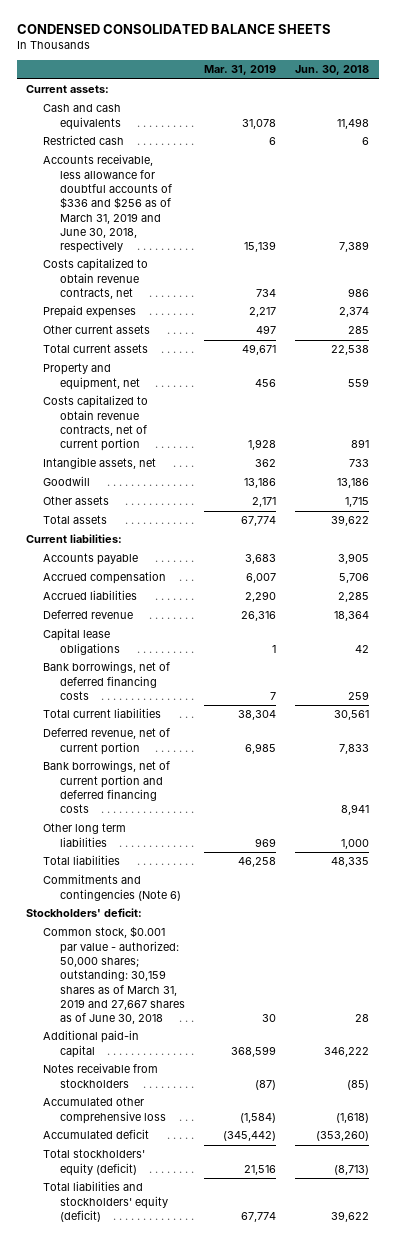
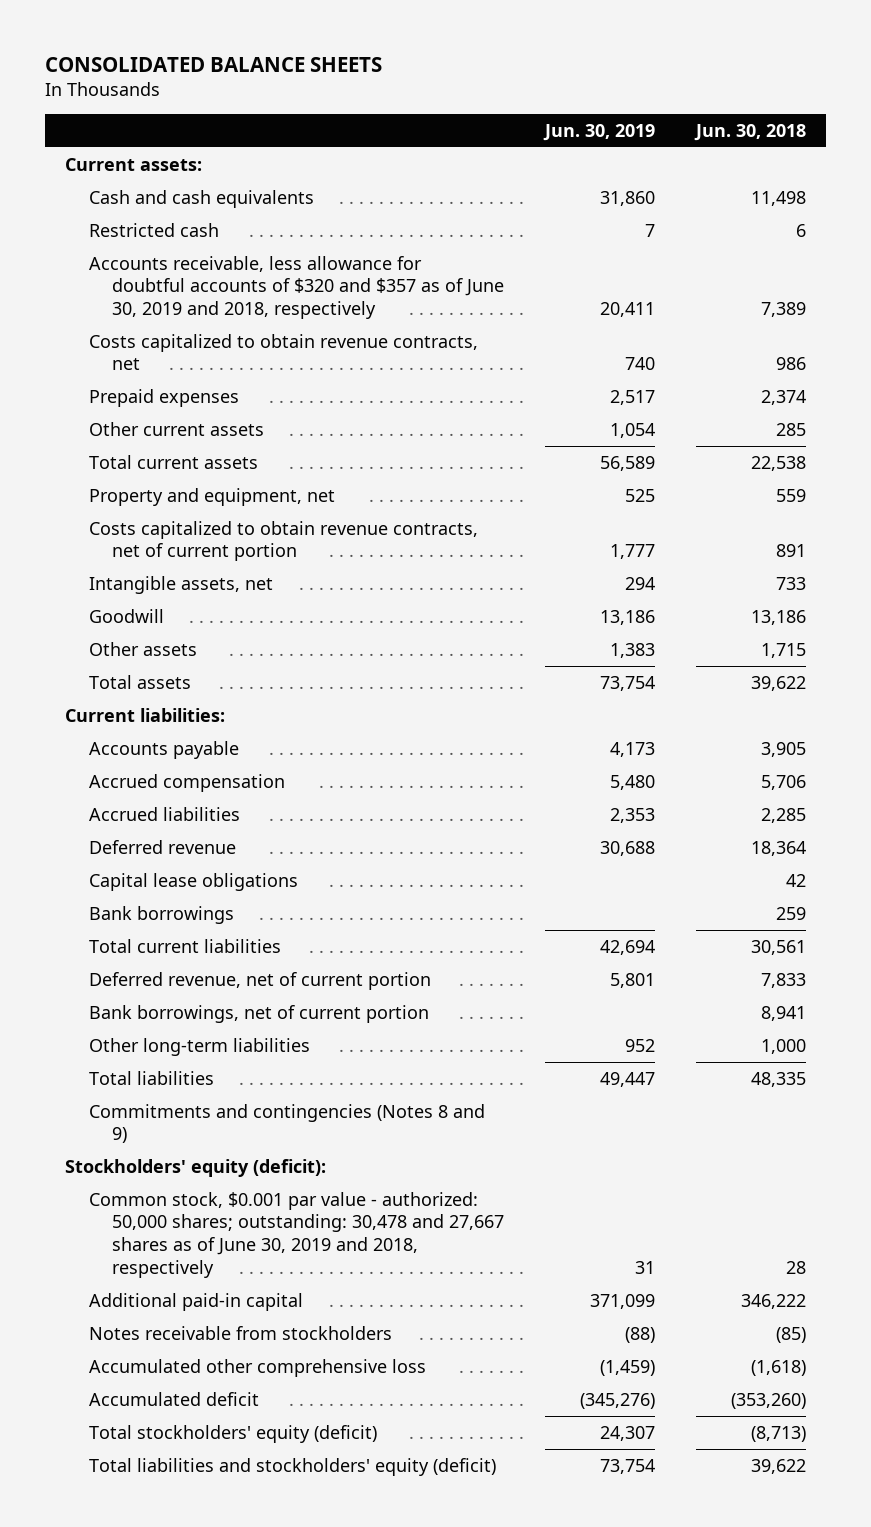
- CONDENSED CONSOLIDATED BALANCE SHEETS
+ CONSOLIDATED BALANCE SHEETS
- | Mar. 31, 2019 | Jun. 30, 2018
+ | Jun. 30, 2019 | Jun. 30, 2018
- Accounts receivable, less allowance for doubtful accounts of $336 and $256 as of March 31, 2019 and June 30, 2018, respectively | 15,139 | 7,389
+ Accounts receivable, less allowance for doubtful accounts of $320 and $357 as of June 30, 2019 and 2018, respectively | 20,411 | 7,389
- Bank borrowings, net of deferred financing costs | 7 | 259
+ Bank borrowings | | 259
- Bank borrowings, net of current portion and deferred financing costs | | 8,941
- Other long term liabilities | 969 | 1,000
+ Bank borrowings, net of current portion | | 8,941
+ Other long-term liabilities | 952 | 1,000
- Commitments and contingencies (Note 6)
- Stockholders' deficit:
- Common stock, $0.001 par value - authorized: 50,000 shares; outstanding: 30,159 shares as of March 31, 2019 and 27,667 shares as of June 30, 2018 | 30 | 28
+ Commitments and contingencies (Notes 8 and 9)
+ Stockholders' equity (deficit):
+ Common stock, $0.001 par value - authorized: 50,000 shares; outstanding: 30,478 and 27,667 shares as of June 30, 2019 and 2018, respectively | 31 | 28

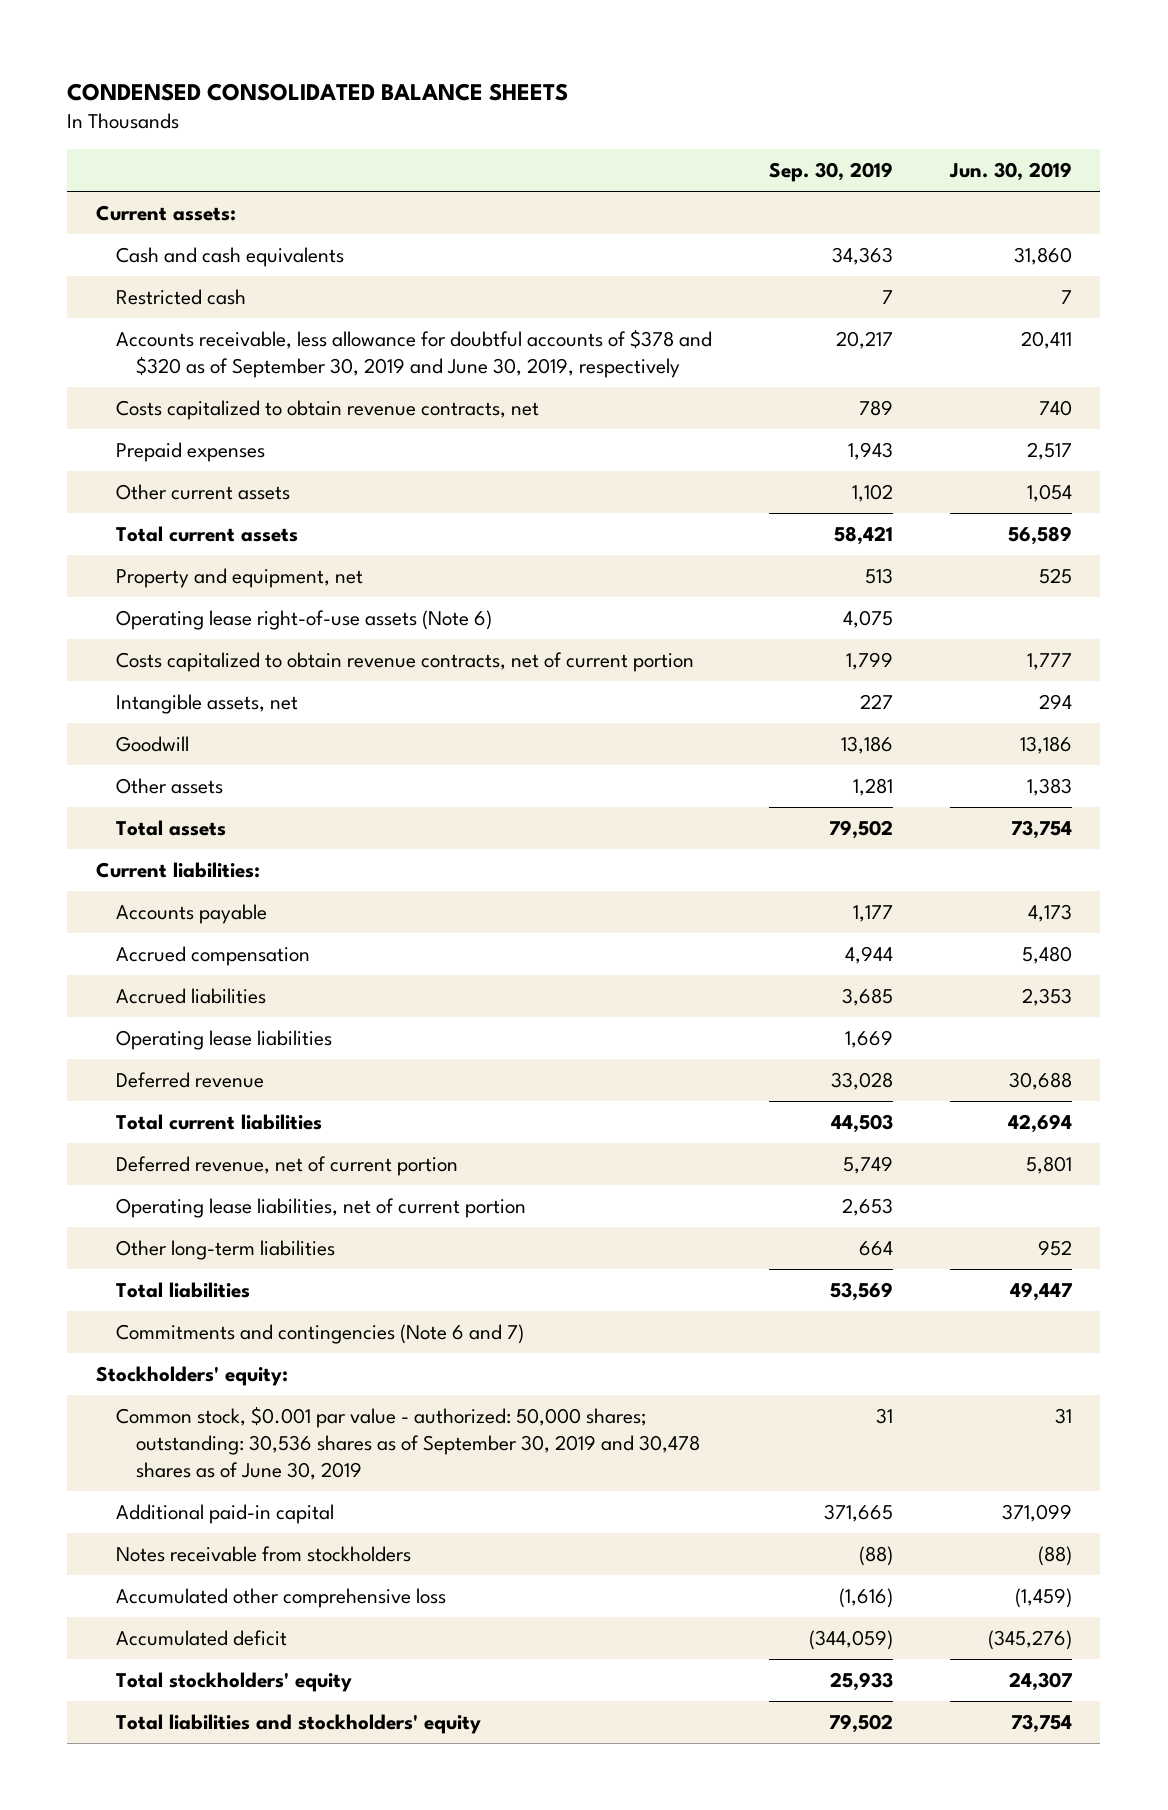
- CONSOLIDATED BALANCE SHEETS
+ CONDENSED CONSOLIDATED BALANCE SHEETS
- | Jun. 30, 2019 | Jun. 30, 2018
+ | Sep. 30, 2019 | Jun. 30, 2019
- Accounts receivable, less allowance for doubtful accounts of $320 and $357 as of June 30, 2019 and 2018, respectively | 20,411 | 7,389
+ Accounts receivable, less allowance for doubtful accounts of $378 and $320 as of September 30, 2019 and June 30, 2019, respectively | 20,217 | 20,411
+ Operating lease right-of-use assets (Note 6) | 4,075 |
+ Operating lease liabilities | 1,669 |
- Capital lease obligations | | 42
- Bank borrowings | | 259
- Bank borrowings, net of current portion | | 8,941
+ Operating lease liabilities, net of current portion | 2,653 |
- Commitments and contingencies (Notes 8 and 9)
- Stockholders' equity (deficit):
- Common stock, $0.001 par value - authorized: 50,000 shares; outstanding: 30,478 and 27,667 shares as of June 30, 2019 and 2018, respectively | 31 | 28
+ Commitments and contingencies (Note 6 and 7)
+ Stockholders' equity:
+ Common stock, $0.001 par value - authorized: 50,000 shares; outstanding: 30,536 shares as of September 30, 2019 and 30,478 shares as of June 30, 2019 | 31 | 31
- Total stockholders' equity (deficit) | 24,307 | (8,713)
- Total liabilities and stockholders' equity (deficit) | 73,754 | 39,622
+ Total stockholders' equity | 25,933 | 24,307
+ Total liabilities and stockholders' equity | 79,502 | 73,754

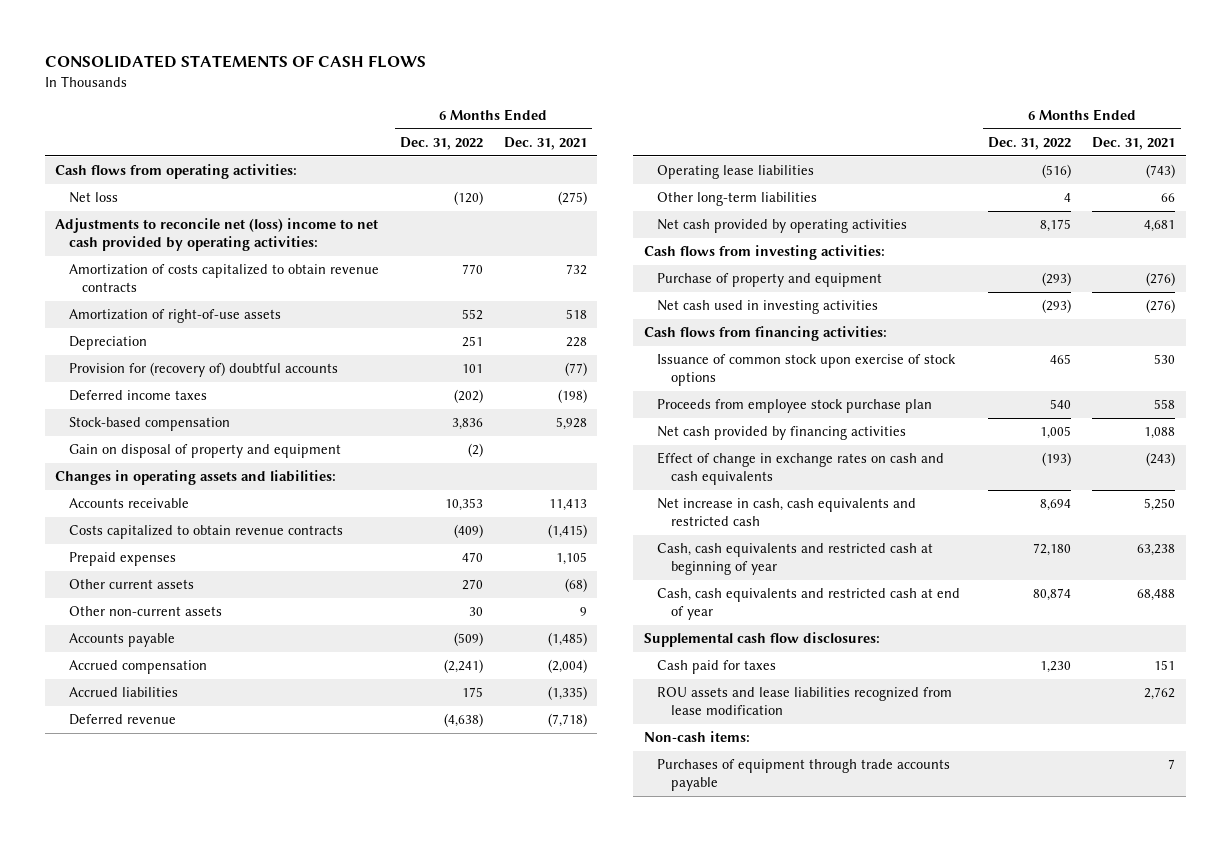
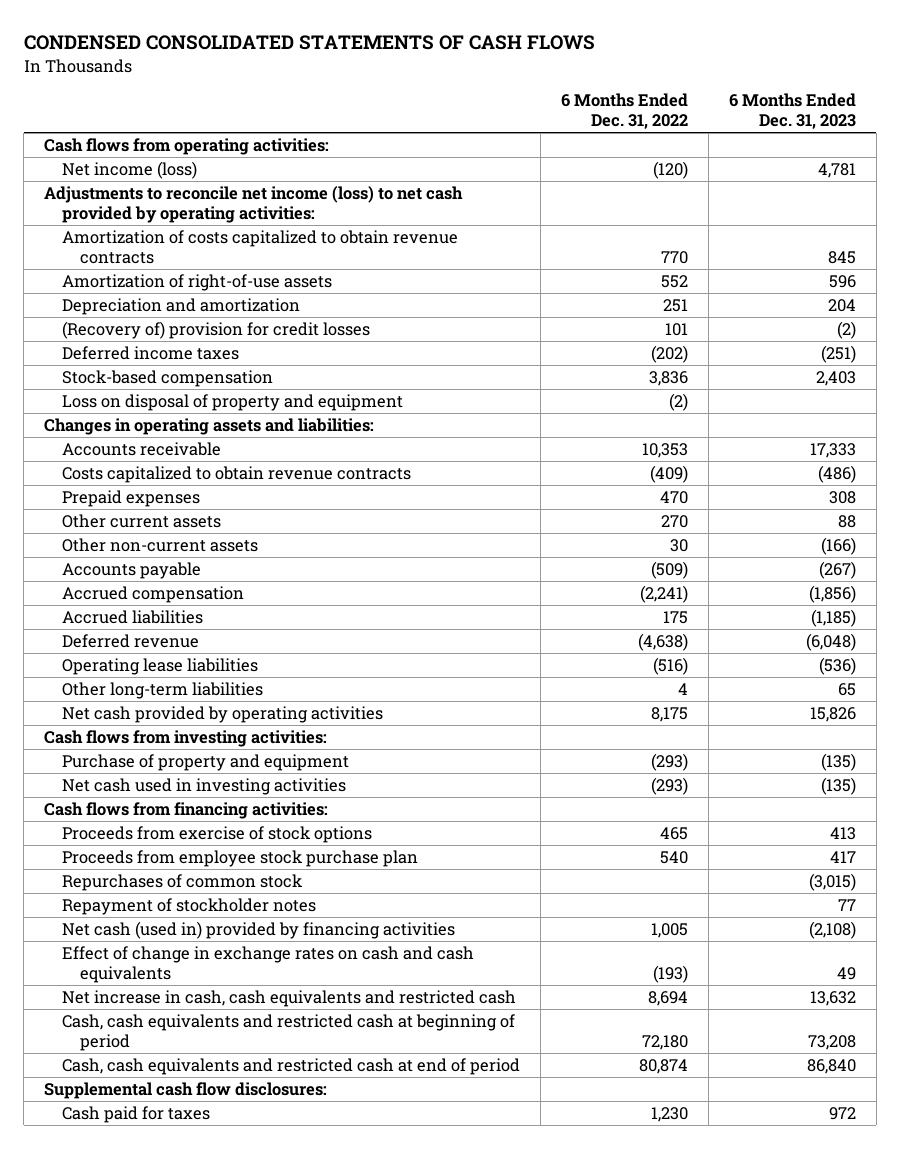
- CONSOLIDATED STATEMENTS OF CASH FLOWS
+ CONDENSED CONSOLIDATED STATEMENTS OF CASH FLOWS
- | 6 Months Ended Dec. 31, 2022 | 6 Months Ended Dec. 31, 2021
+ | 6 Months Ended Dec. 31, 2022 | 6 Months Ended Dec. 31, 2023
- Net loss | (120) | (275)
- Adjustments to reconcile net (loss) income to net cash provided by operating activities:
+ Net income (loss) | (120) | 4,781
+ Adjustments to reconcile net income (loss) to net cash provided by operating activities:
- Depreciation | 251 | 228
- Provision for (recovery of) doubtful accounts | 101 | (77)
+ Depreciation and amortization | 251 | 204
+ (Recovery of) provision for credit losses | 101 | (2)
- Gain on disposal of property and equipment | (2) |
+ Loss on disposal of property and equipment | (2) |
- Issuance of common stock upon exercise of stock options | 465 | 530
+ Proceeds from exercise of stock options | 465 | 413
- Net cash provided by financing activities | 1,005 | 1,088
+ Repurchases of common stock | | (3,015)
+ Repayment of stockholder notes | | 77
+ Net cash (used in) provided by financing activities | 1,005 | (2,108)
- Cash, cash equivalents and restricted cash at beginning of year | 72,180 | 63,238
- Cash, cash equivalents and restricted cash at end of year | 80,874 | 68,488
+ Cash, cash equivalents and restricted cash at beginning of period | 72,180 | 73,208
+ Cash, cash equivalents and restricted cash at end of period | 80,874 | 86,840
- ROU assets and lease liabilities recognized from lease modification | | 2,762
- Non-cash items:
- Purchases of equipment through trade accounts payable | | 7

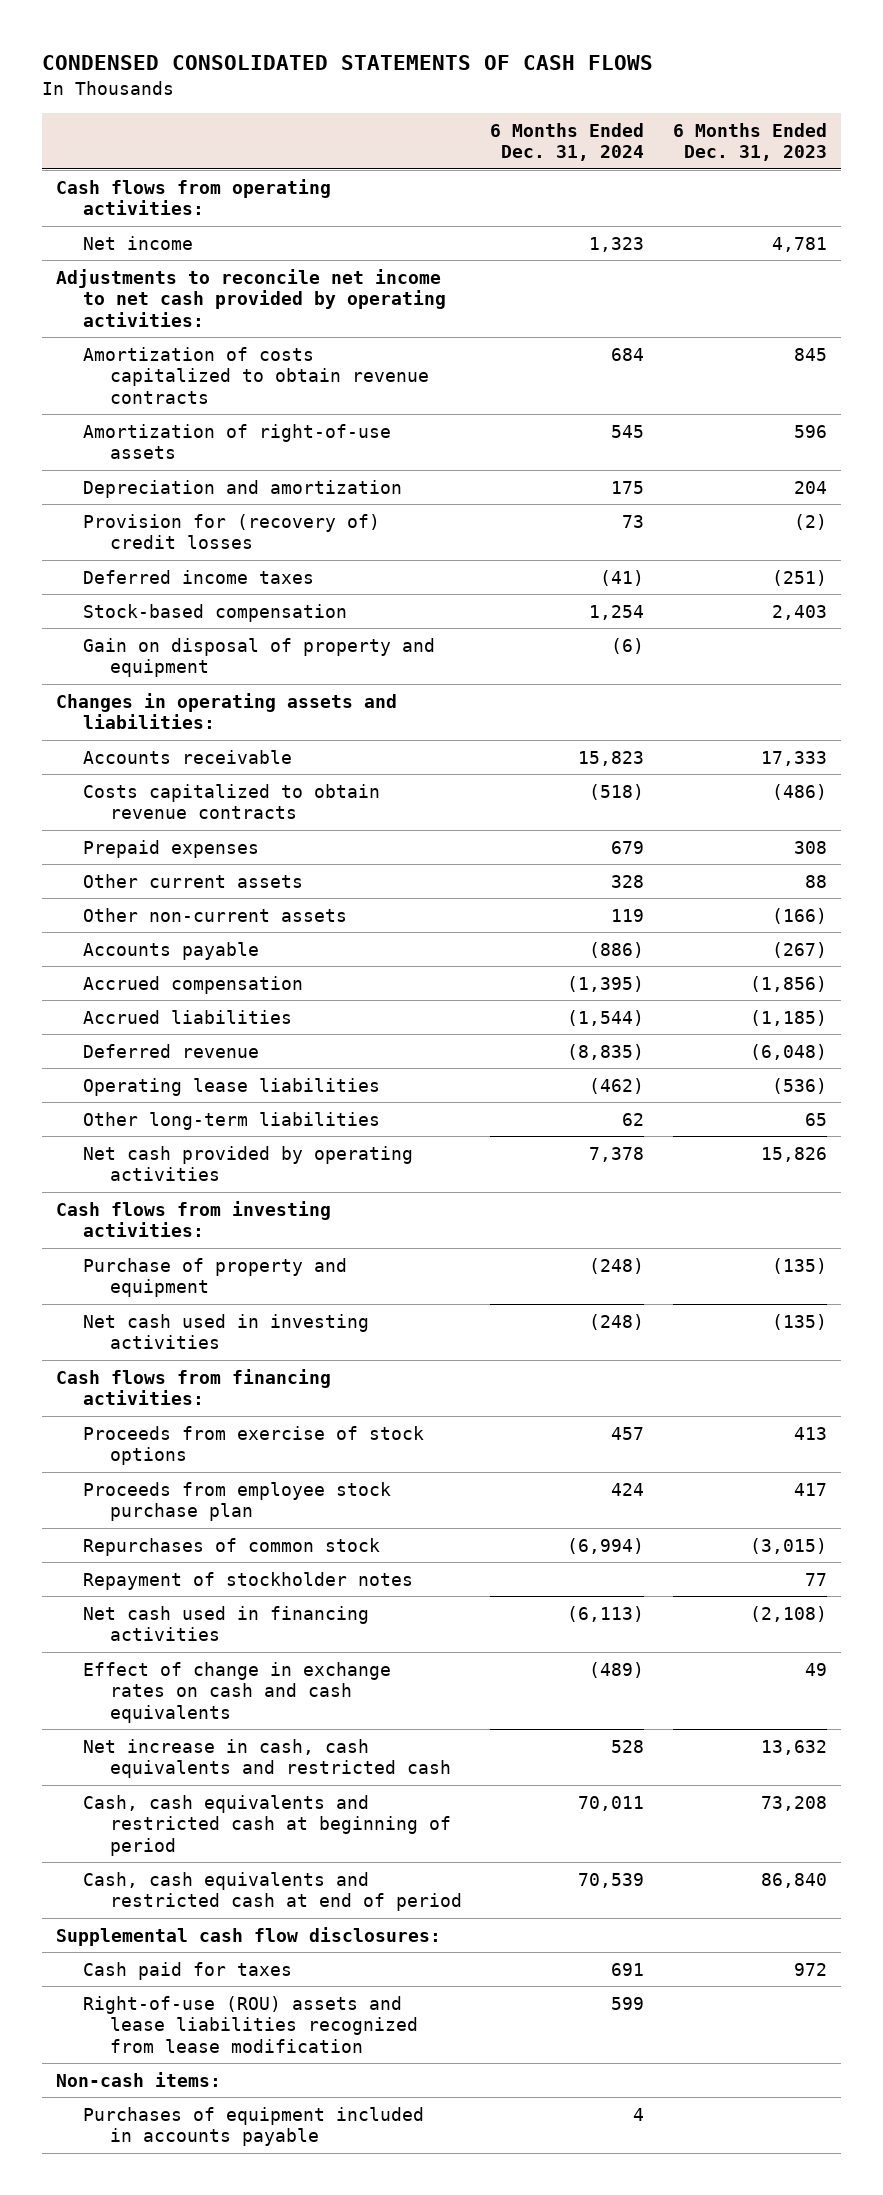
- | 6 Months Ended Dec. 31, 2022 | 6 Months Ended Dec. 31, 2023
+ | 6 Months Ended Dec. 31, 2024 | 6 Months Ended Dec. 31, 2023
- Net income (loss) | (120) | 4,781
- Adjustments to reconcile net income (loss) to net cash provided by operating activities:
+ Net income | 1,323 | 4,781
+ Adjustments to reconcile net income to net cash provided by operating activities:
- (Recovery of) provision for credit losses | 101 | (2)
+ Provision for (recovery of) credit losses | 73 | (2)
- Loss on disposal of property and equipment | (2) |
+ Gain on disposal of property and equipment | (6) |
- Net cash (used in) provided by financing activities | 1,005 | (2,108)
+ Net cash used in financing activities | (6,113) | (2,108)
+ Right-of-use (ROU) assets and lease liabilities recognized from lease modification | 599 |
+ Non-cash items:
+ Purchases of equipment included in accounts payable | 4 |

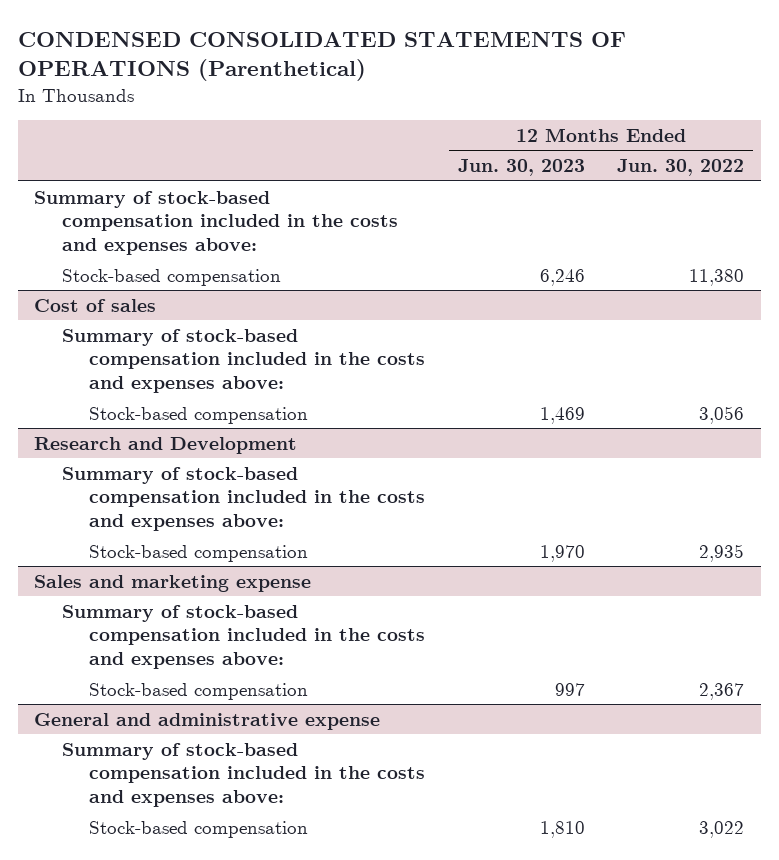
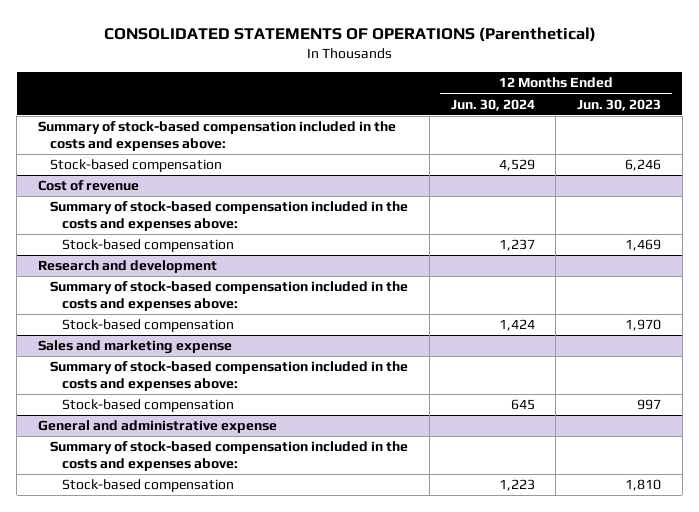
- CONDENSED CONSOLIDATED STATEMENTS OF OPERATIONS (Parenthetical)
+ CONSOLIDATED STATEMENTS OF OPERATIONS (Parenthetical)
- | 12 Months Ended Jun. 30, 2023 | 12 Months Ended Jun. 30, 2022
+ | 12 Months Ended Jun. 30, 2024 | 12 Months Ended Jun. 30, 2023
- Cost of sales
+ Cost of revenue
- Research and Development
+ Research and development

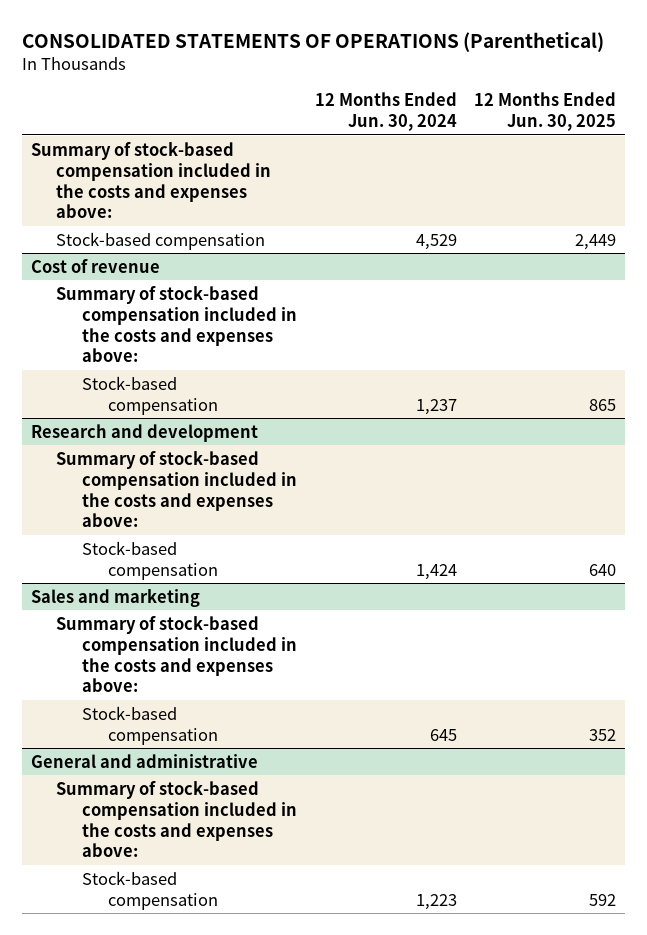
- | 12 Months Ended Jun. 30, 2024 | 12 Months Ended Jun. 30, 2023
+ | 12 Months Ended Jun. 30, 2024 | 12 Months Ended Jun. 30, 2025
- Sales and marketing expense
+ Sales and marketing
- General and administrative expense
+ General and administrative

